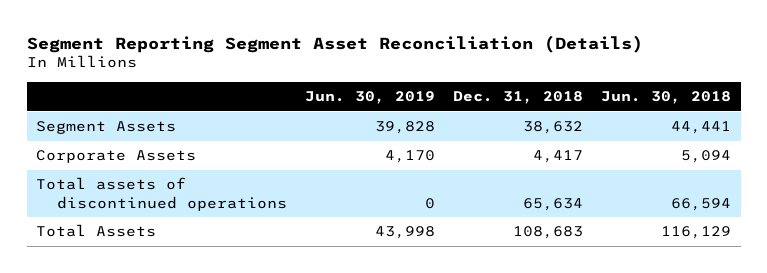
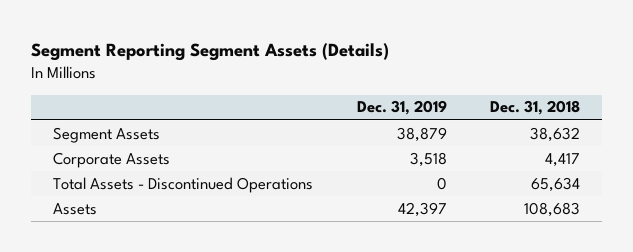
- Segment Reporting Segment Asset Reconciliation (Details)
+ Segment Reporting Segment Assets (Details)
- | Jun. 30, 2019 | Dec. 31, 2018 | Jun. 30, 2018
+ | Dec. 31, 2019 | Dec. 31, 2018
- Total assets of discontinued operations | 0 | 65,634 | 66,594
- Total Assets | 43,998 | 108,683 | 116,129
+ Total Assets - Discontinued Operations | 0 | 65,634
+ Assets | 42,397 | 108,683

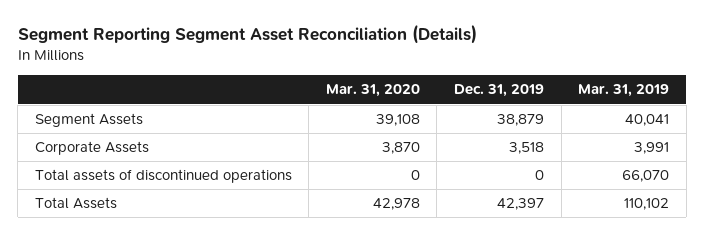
- Segment Reporting Segment Assets (Details)
+ Segment Reporting Segment Asset Reconciliation (Details)
- | Dec. 31, 2019 | Dec. 31, 2018
+ | Mar. 31, 2020 | Dec. 31, 2019 | Mar. 31, 2019
- Total Assets - Discontinued Operations | 0 | 65,634
- Assets | 42,397 | 108,683
+ Total assets of discontinued operations | 0 | 0 | 66,070
+ Total Assets | 42,978 | 42,397 | 110,102

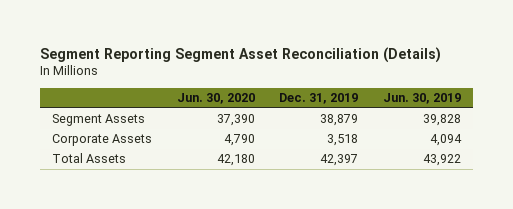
- | Mar. 31, 2020 | Dec. 31, 2019 | Mar. 31, 2019
+ | Jun. 30, 2020 | Dec. 31, 2019 | Jun. 30, 2019
- Total assets of discontinued operations | 0 | 0 | 66,070

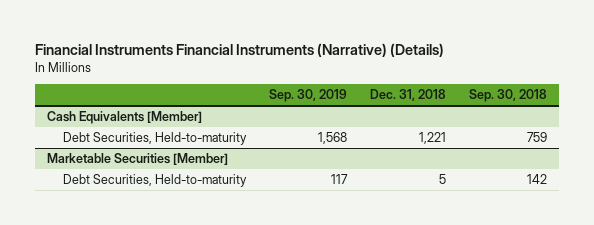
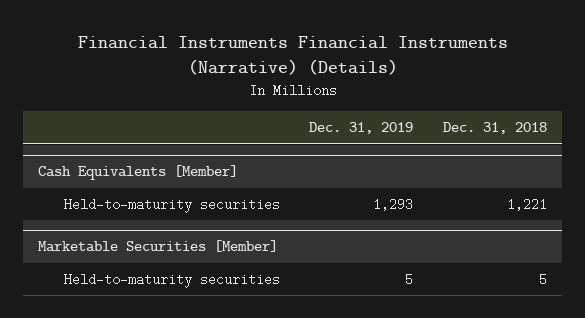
- | Sep. 30, 2019 | Dec. 31, 2018 | Sep. 30, 2018
+ | Dec. 31, 2019 | Dec. 31, 2018
@ Cash Equivalents [Member]
- Debt Securities, Held-to-maturity | 1,568 | 1,221 | 759
+ Held-to-maturity securities | 1,293 | 1,221
@ Marketable Securities [Member]
- Debt Securities, Held-to-maturity | 117 | 5 | 142
+ Held-to-maturity securities | 5 | 5

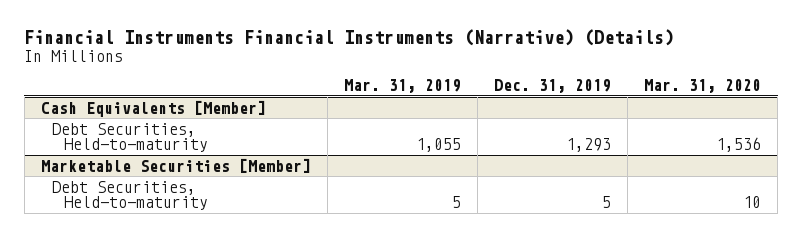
- | Dec. 31, 2019 | Dec. 31, 2018
+ | Mar. 31, 2019 | Dec. 31, 2019 | Mar. 31, 2020
@ Cash Equivalents [Member]
- Held-to-maturity securities | 1,293 | 1,221
+ Debt Securities, Held-to-maturity | 1,055 | 1,293 | 1,536
@ Marketable Securities [Member]
- Held-to-maturity securities | 5 | 5
+ Debt Securities, Held-to-maturity | 5 | 5 | 10

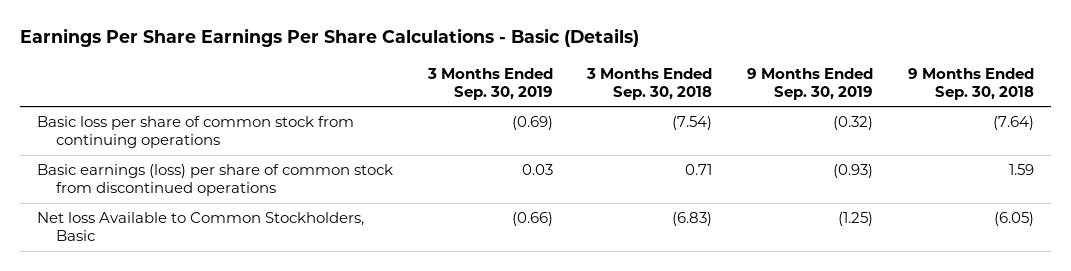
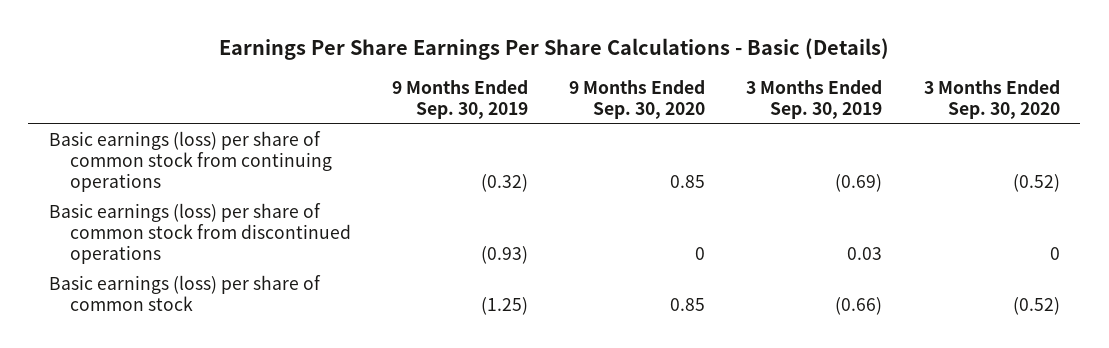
- | 3 Months Ended Sep. 30, 2019 | 3 Months Ended Sep. 30, 2018 | 9 Months Ended Sep. 30, 2019 | 9 Months Ended Sep. 30, 2018
+ | 9 Months Ended Sep. 30, 2019 | 9 Months Ended Sep. 30, 2020 | 3 Months Ended Sep. 30, 2019 | 3 Months Ended Sep. 30, 2020
- Basic loss per share of common stock from continuing operations | (0.69) | (7.54) | (0.32) | (7.64)
+ Basic earnings (loss) per share of common stock from continuing operations | (0.32) | 0.85 | (0.69) | (0.52)
- Net loss Available to Common Stockholders, Basic | (0.66) | (6.83) | (1.25) | (6.05)
+ Basic earnings (loss) per share of common stock | (1.25) | 0.85 | (0.66) | (0.52)

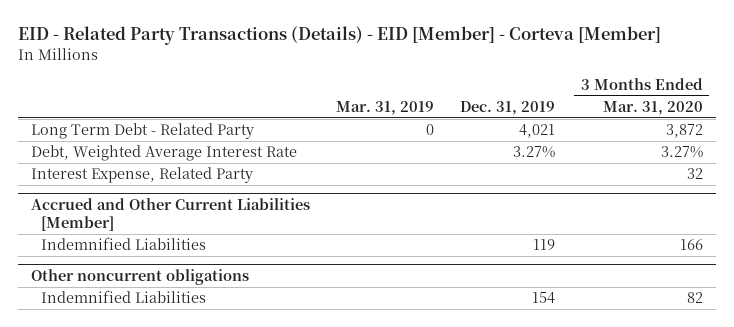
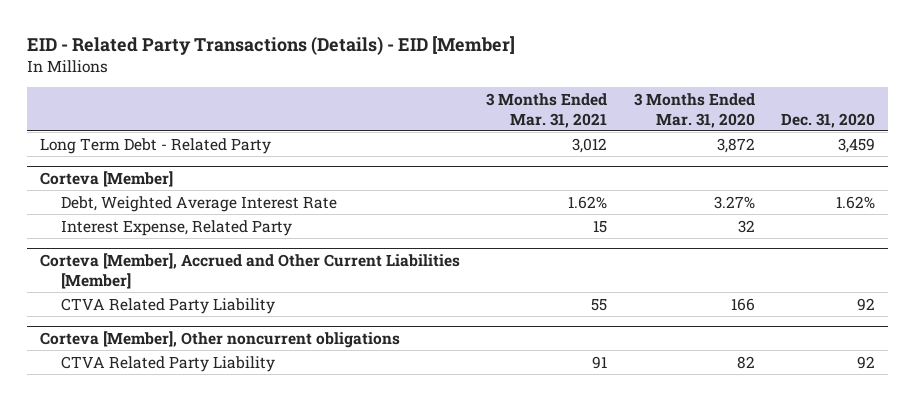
- EID - Related Party Transactions (Details) - EID [Member] - Corteva [Member]
+ EID - Related Party Transactions (Details) - EID [Member]
- | Mar. 31, 2019 | Dec. 31, 2019 | 3 Months Ended Mar. 31, 2020
+ | 3 Months Ended Mar. 31, 2021 | 3 Months Ended Mar. 31, 2020 | Dec. 31, 2020
+ Corteva [Member]
- Accrued and Other Current Liabilities [Member]
- Indemnified Liabilities | | 119 | 166
- Other noncurrent obligations
- Indemnified Liabilities | | 154 | 82
+ Corteva [Member], Accrued and Other Current Liabilities [Member]
+ CTVA Related Party Liability | 55 | 166 | 92
+ Corteva [Member], Other noncurrent obligations
+ CTVA Related Party Liability | 91 | 82 | 92

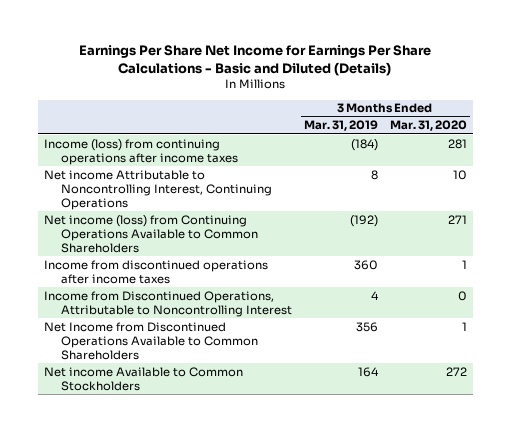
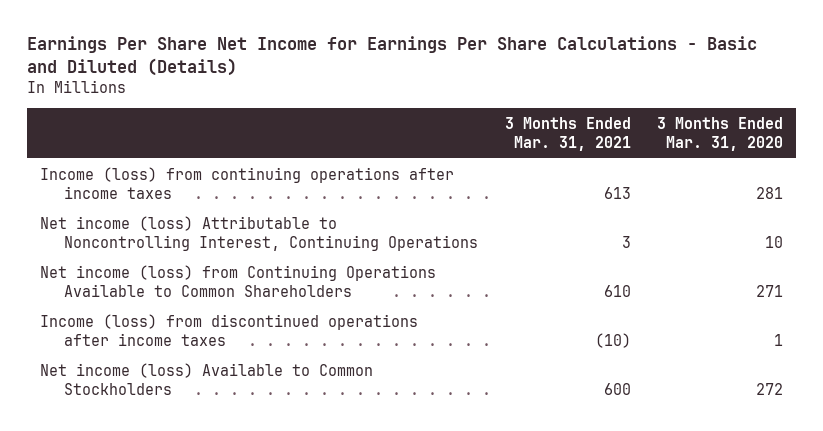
- | 3 Months Ended Mar. 31, 2019 | 3 Months Ended Mar. 31, 2020
+ | 3 Months Ended Mar. 31, 2021 | 3 Months Ended Mar. 31, 2020
- Net income Attributable to Noncontrolling Interest, Continuing Operations | 8 | 10
+ Net income (loss) Attributable to Noncontrolling Interest, Continuing Operations | 3 | 10
- Income from discontinued operations after income taxes | 360 | 1
- Income from Discontinued Operations, Attributable to Noncontrolling Interest | 4 | 0
- Net Income from Discontinued Operations Available to Common Shareholders | 356 | 1
- Net income Available to Common Stockholders | 164 | 272
+ Income (loss) from discontinued operations after income taxes | (10) | 1
+ Net income (loss) Available to Common Stockholders | 600 | 272

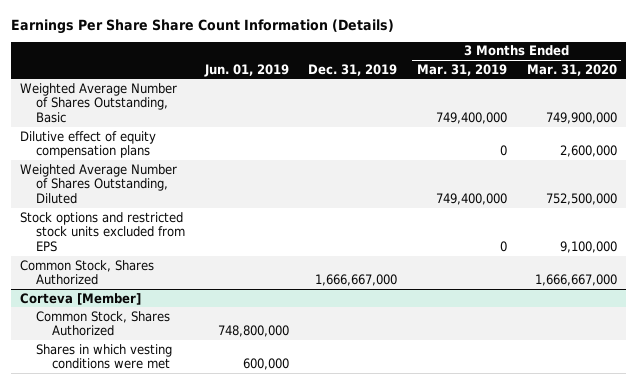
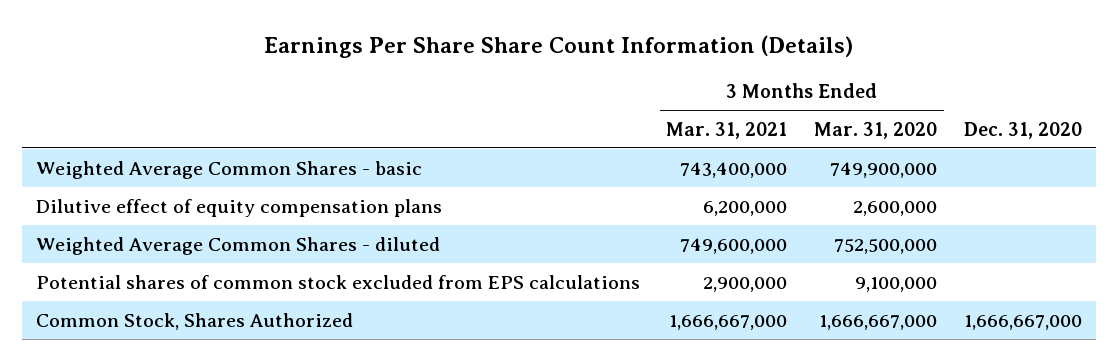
- | Jun. 01, 2019 | Dec. 31, 2019 | 3 Months Ended Mar. 31, 2019 | 3 Months Ended Mar. 31, 2020
+ | 3 Months Ended Mar. 31, 2021 | 3 Months Ended Mar. 31, 2020 | Dec. 31, 2020
- Weighted Average Number of Shares Outstanding, Basic | | | 749,400,000 | 749,900,000
+ Weighted Average Common Shares - basic | 743,400,000 | 749,900,000 |
- Weighted Average Number of Shares Outstanding, Diluted | | | 749,400,000 | 752,500,000
- Stock options and restricted stock units excluded from EPS | | | 0 | 9,100,000
+ Weighted Average Common Shares - diluted | 749,600,000 | 752,500,000 |
+ Potential shares of common stock excluded from EPS calculations | 2,900,000 | 9,100,000 |
- Corteva [Member]
- Common Stock, Shares Authorized | 748,800,000 | | |
- Shares in which vesting conditions were met | 600,000 | | |

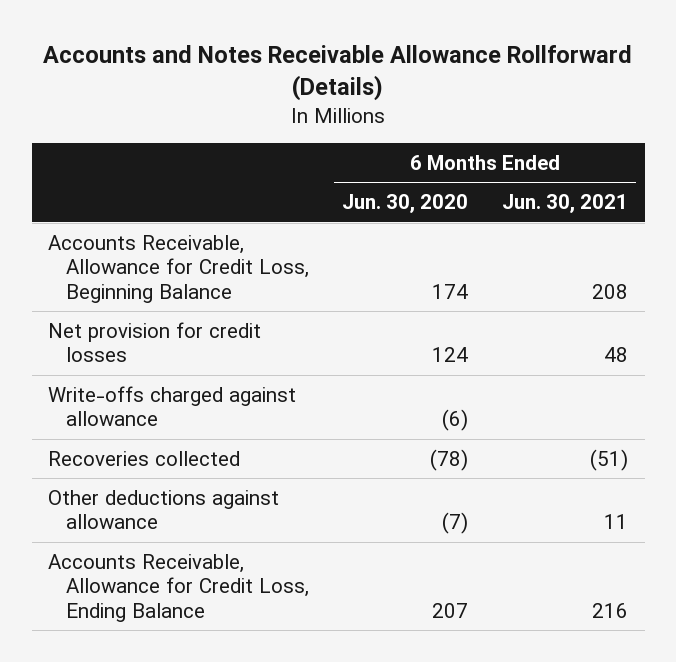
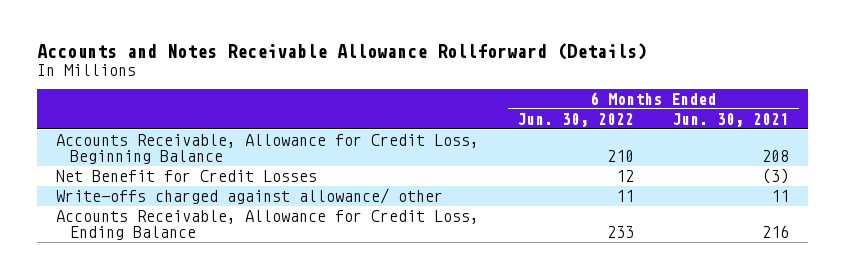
- | 6 Months Ended Jun. 30, 2020 | 6 Months Ended Jun. 30, 2021
+ | 6 Months Ended Jun. 30, 2022 | 6 Months Ended Jun. 30, 2021
- Net provision for credit losses | 124 | 48
- Write-offs charged against allowance | (6) |
- Recoveries collected | (78) | (51)
- Other deductions against allowance | (7) | 11
+ Net Benefit for Credit Losses | 12 | (3)
+ Write-offs charged against allowance/ other | 11 | 11

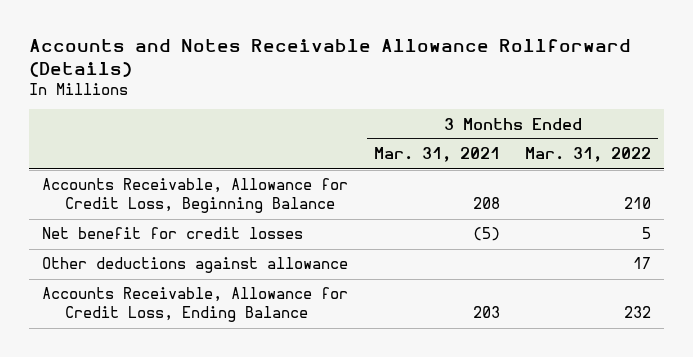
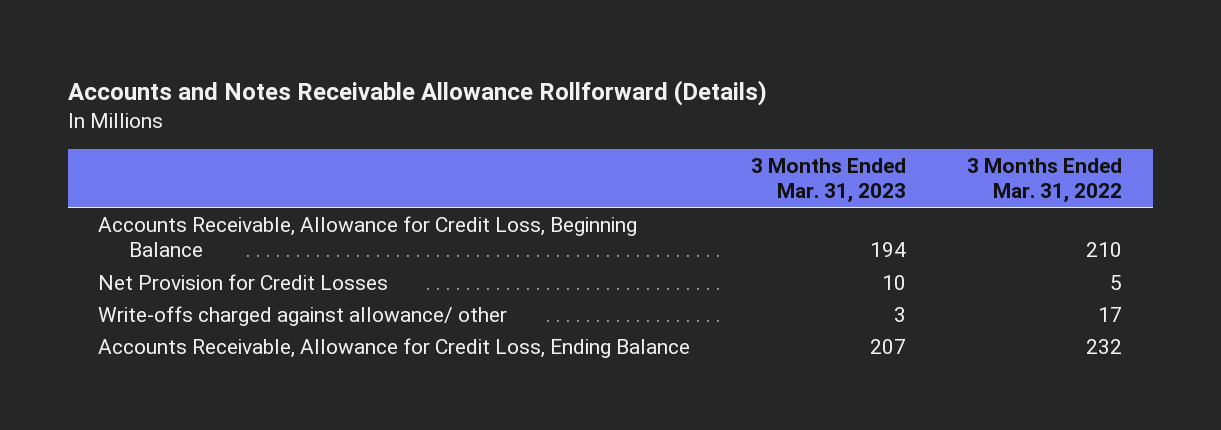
- | 3 Months Ended Mar. 31, 2021 | 3 Months Ended Mar. 31, 2022
+ | 3 Months Ended Mar. 31, 2023 | 3 Months Ended Mar. 31, 2022
- Net benefit for credit losses | (5) | 5
- Other deductions against allowance | | 17
+ Net Provision for Credit Losses | 10 | 5
+ Write-offs charged against allowance/ other | 3 | 17

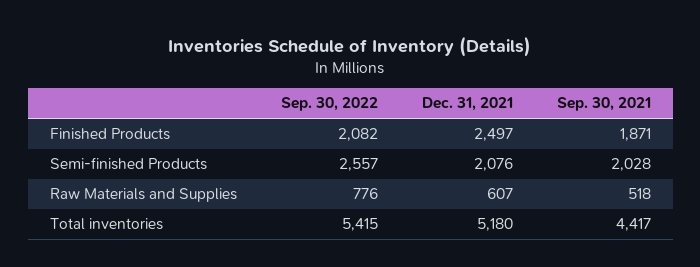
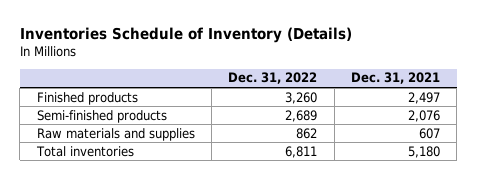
- | Sep. 30, 2022 | Dec. 31, 2021 | Sep. 30, 2021
+ | Dec. 31, 2022 | Dec. 31, 2021
- Finished Products | 2,082 | 2,497 | 1,871
- Semi-finished Products | 2,557 | 2,076 | 2,028
- Raw Materials and Supplies | 776 | 607 | 518
+ Finished products | 3,260 | 2,497
+ Semi-finished products | 2,689 | 2,076
+ Raw materials and supplies | 862 | 607

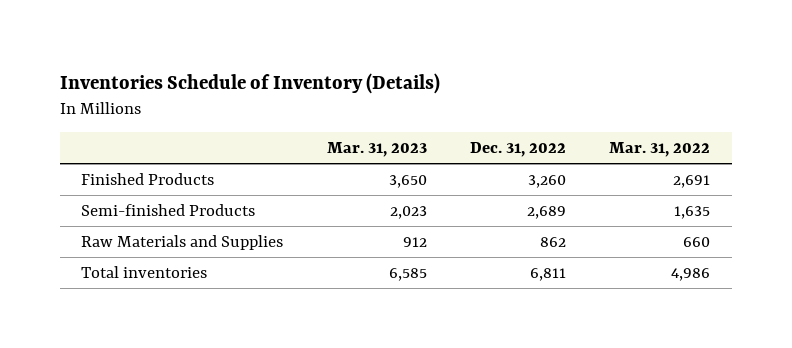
- | Dec. 31, 2022 | Dec. 31, 2021
+ | Mar. 31, 2023 | Dec. 31, 2022 | Mar. 31, 2022
- Finished products | 3,260 | 2,497
- Semi-finished products | 2,689 | 2,076
- Raw materials and supplies | 862 | 607
+ Finished Products | 3,650 | 3,260 | 2,691
+ Semi-finished Products | 2,023 | 2,689 | 1,635
+ Raw Materials and Supplies | 912 | 862 | 660

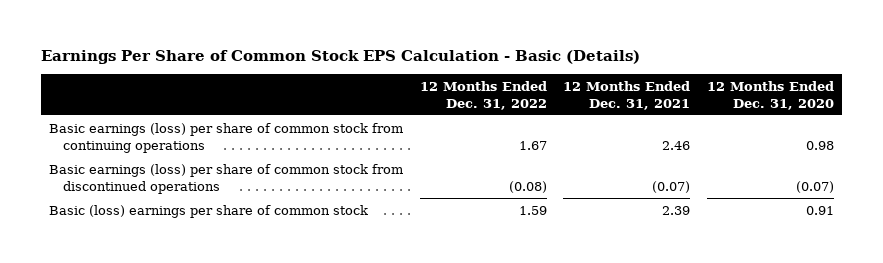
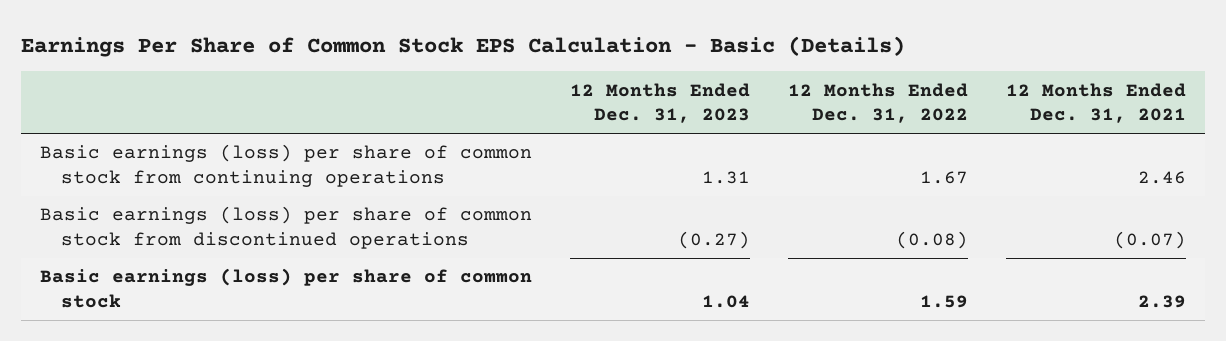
- | 12 Months Ended Dec. 31, 2022 | 12 Months Ended Dec. 31, 2021 | 12 Months Ended Dec. 31, 2020
+ | 12 Months Ended Dec. 31, 2023 | 12 Months Ended Dec. 31, 2022 | 12 Months Ended Dec. 31, 2021
- Basic (loss) earnings per share of common stock | 1.59 | 2.39 | 0.91
+ Basic earnings (loss) per share of common stock | 1.04 | 1.59 | 2.39

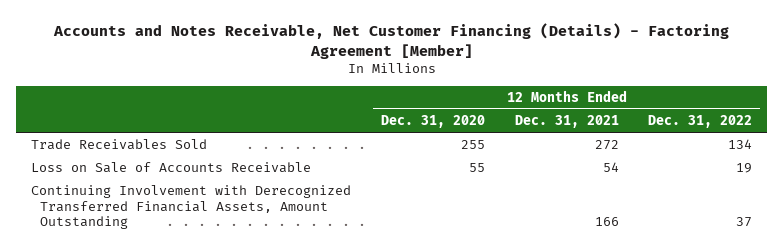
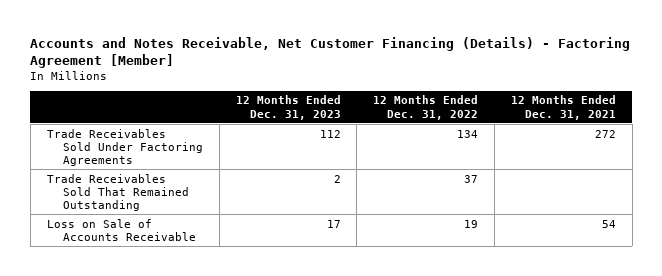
- | 12 Months Ended Dec. 31, 2020 | 12 Months Ended Dec. 31, 2021 | 12 Months Ended Dec. 31, 2022
+ | 12 Months Ended Dec. 31, 2023 | 12 Months Ended Dec. 31, 2022 | 12 Months Ended Dec. 31, 2021
- Trade Receivables Sold | 255 | 272 | 134
+ Trade Receivables Sold Under Factoring Agreements | 112 | 134 | 272
+ Trade Receivables Sold That Remained Outstanding | 2 | 37 |
- Continuing Involvement with Derecognized Transferred Financial Assets, Amount Outstanding | | 166 | 37

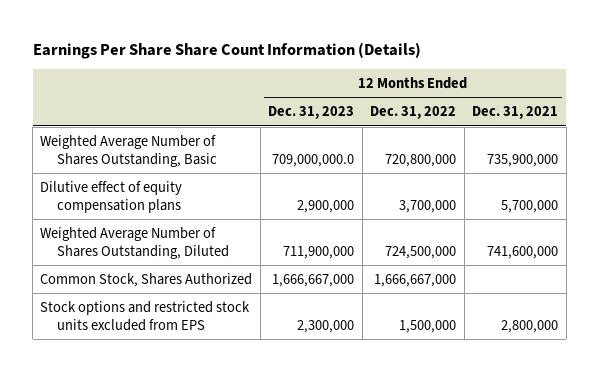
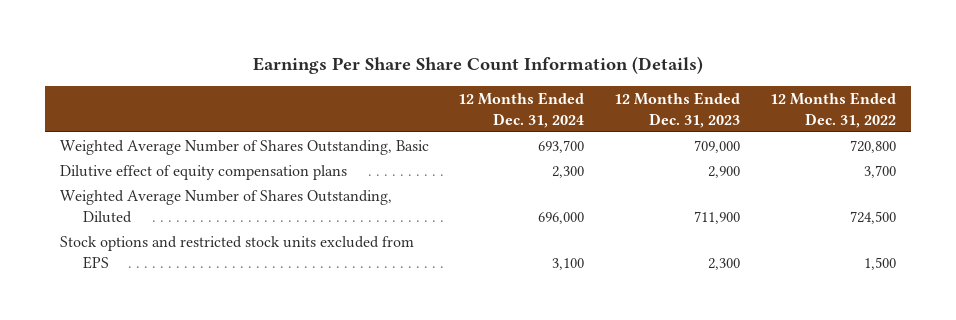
- | 12 Months Ended Dec. 31, 2023 | 12 Months Ended Dec. 31, 2022 | 12 Months Ended Dec. 31, 2021
+ | 12 Months Ended Dec. 31, 2024 | 12 Months Ended Dec. 31, 2023 | 12 Months Ended Dec. 31, 2022
- Weighted Average Number of Shares Outstanding, Basic | 709,000,000.0 | 720,800,000 | 735,900,000
- Dilutive effect of equity compensation plans | 2,900,000 | 3,700,000 | 5,700,000
- Weighted Average Number of Shares Outstanding, Diluted | 711,900,000 | 724,500,000 | 741,600,000
- Common Stock, Shares Authorized | 1,666,667,000 | 1,666,667,000 |
- Stock options and restricted stock units excluded from EPS | 2,300,000 | 1,500,000 | 2,800,000
+ Weighted Average Number of Shares Outstanding, Basic | 693,700 | 709,000 | 720,800
+ Dilutive effect of equity compensation plans | 2,300 | 2,900 | 3,700
+ Weighted Average Number of Shares Outstanding, Diluted | 696,000 | 711,900 | 724,500
+ Stock options and restricted stock units excluded from EPS | 3,100 | 2,300 | 1,500

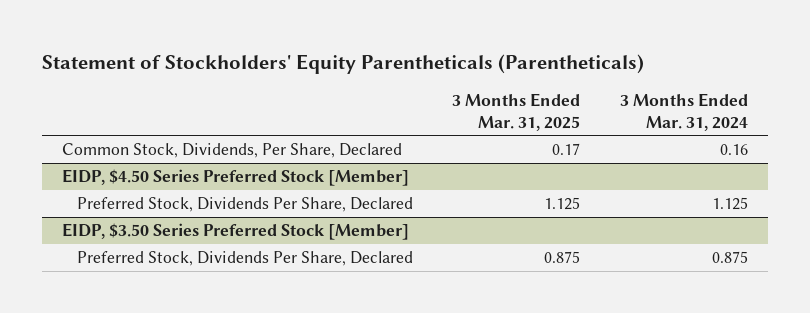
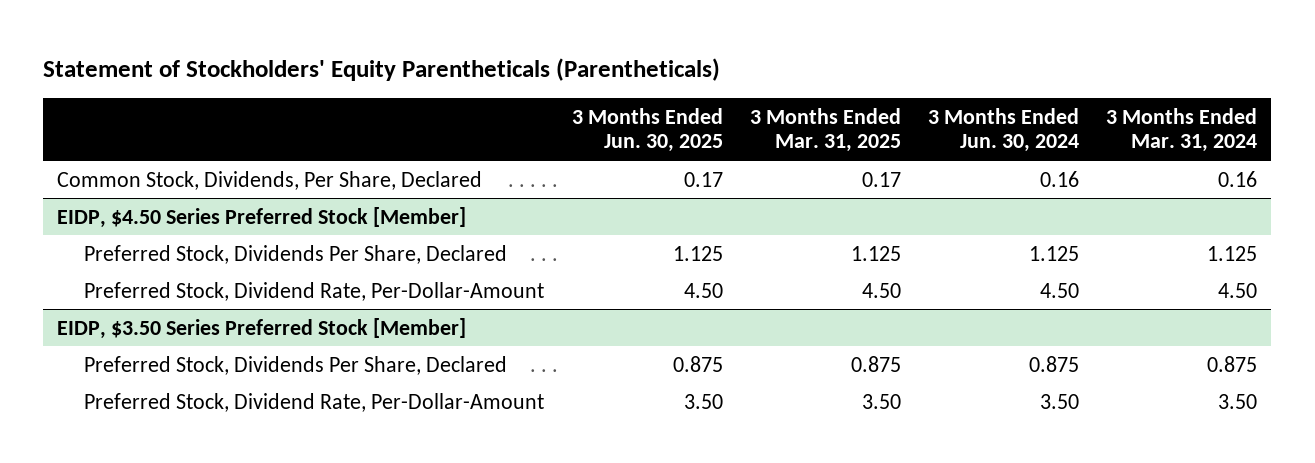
- | 3 Months Ended Mar. 31, 2025 | 3 Months Ended Mar. 31, 2024
+ | 3 Months Ended Jun. 30, 2025 | 3 Months Ended Mar. 31, 2025 | 3 Months Ended Jun. 30, 2024 | 3 Months Ended Mar. 31, 2024
@ EIDP, $4.50 Series Preferred Stock [Member]
+ Preferred Stock, Dividend Rate, Per-Dollar-Amount | 4.50 | 4.50 | 4.50 | 4.50
@ EIDP, $3.50 Series Preferred Stock [Member]
+ Preferred Stock, Dividend Rate, Per-Dollar-Amount | 3.50 | 3.50 | 3.50 | 3.50

